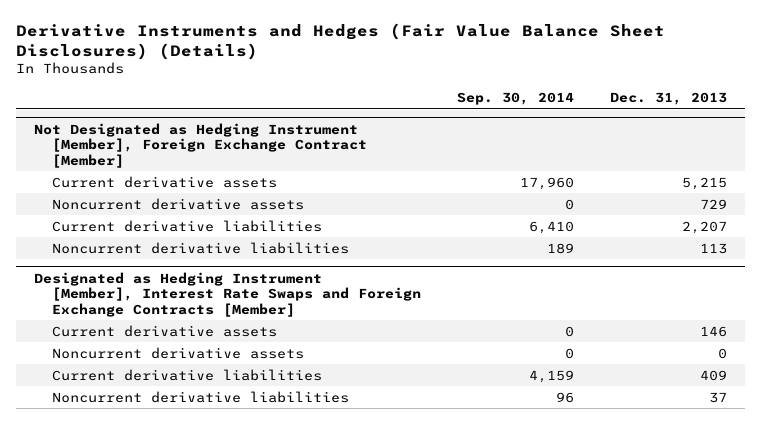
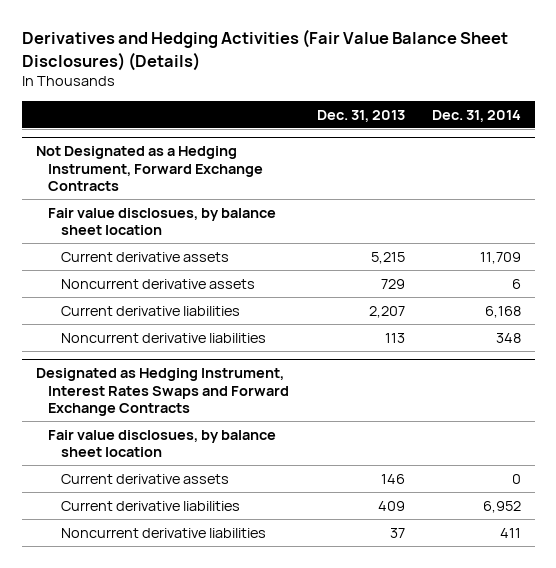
- Derivative Instruments and Hedges (Fair Value Balance Sheet Disclosures) (Details)
+ Derivatives and Hedging Activities (Fair Value Balance Sheet Disclosures) (Details)
- | Sep. 30, 2014 | Dec. 31, 2013
+ | Dec. 31, 2013 | Dec. 31, 2014
- Not Designated as Hedging Instrument [Member], Foreign Exchange Contract [Member]
+ Not Designated as a Hedging Instrument, Forward Exchange Contracts
+ Fair value disclosues, by balance sheet location
- Designated as Hedging Instrument [Member], Interest Rate Swaps and Foreign Exchange Contracts [Member]
+ Designated as Hedging Instrument, Interest Rates Swaps and Forward Exchange Contracts
+ Fair value disclosues, by balance sheet location
- Noncurrent derivative assets | 0 | 0

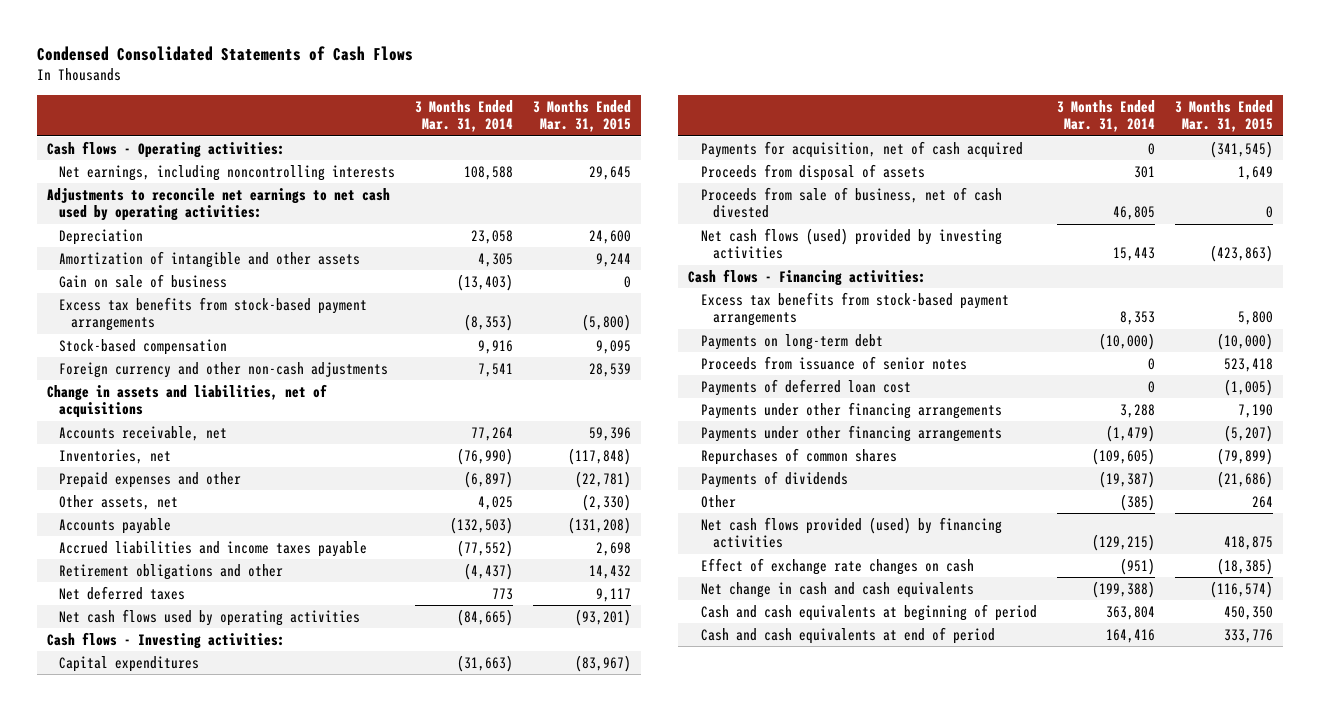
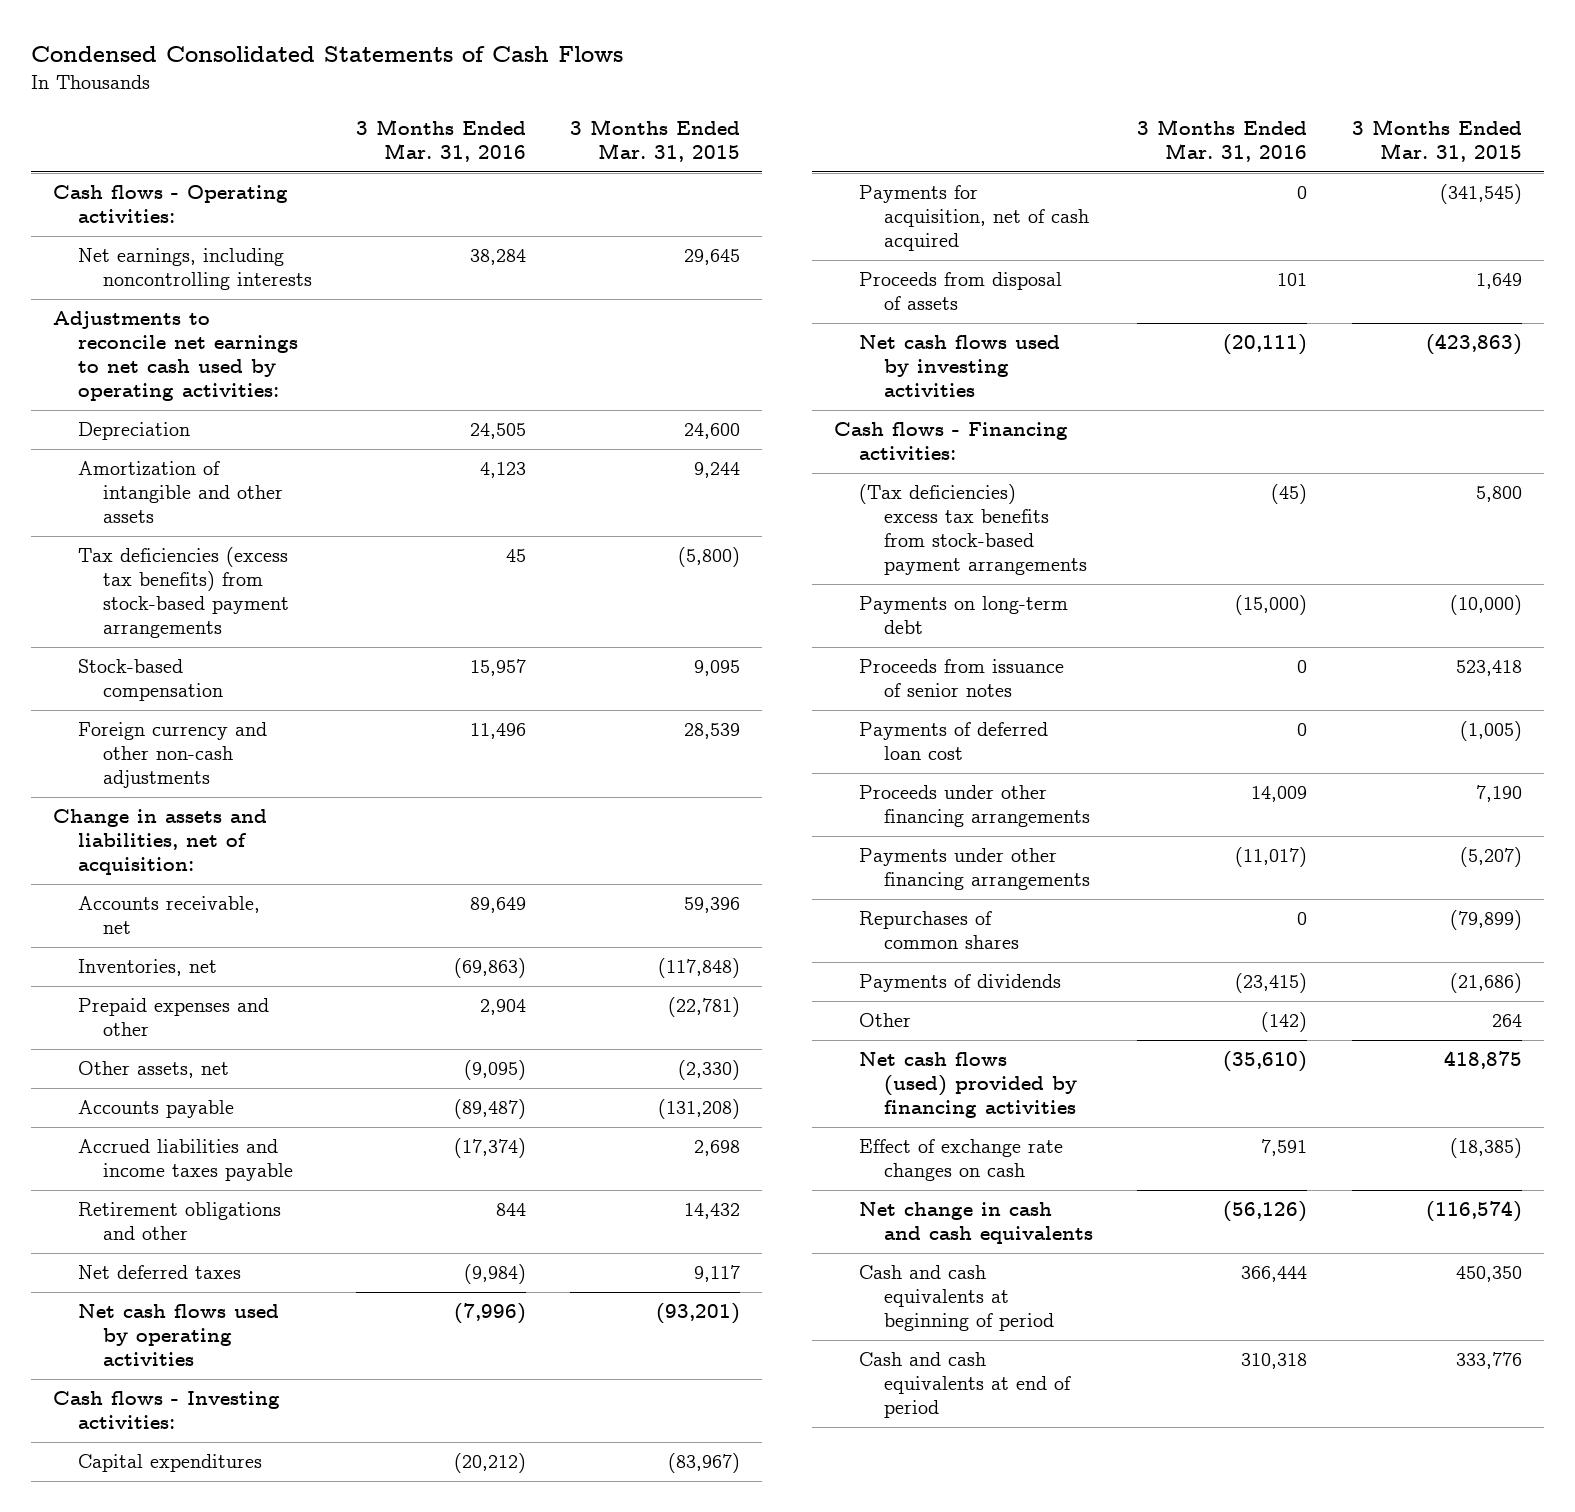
- | 3 Months Ended Mar. 31, 2014 | 3 Months Ended Mar. 31, 2015
+ | 3 Months Ended Mar. 31, 2016 | 3 Months Ended Mar. 31, 2015
- Gain on sale of business | (13,403) | 0
- Excess tax benefits from stock-based payment arrangements | (8,353) | (5,800)
+ Tax deficiencies (excess tax benefits) from stock-based payment arrangements | 45 | (5,800)
- Change in assets and liabilities, net of acquisitions
+ Change in assets and liabilities, net of acquisition:
- Proceeds from sale of business, net of cash divested | 46,805 | 0
- Net cash flows (used) provided by investing activities | 15,443 | (423,863)
+ Net cash flows used by investing activities | (20,111) | (423,863)
- Excess tax benefits from stock-based payment arrangements | 8,353 | 5,800
+ (Tax deficiencies) excess tax benefits from stock-based payment arrangements | (45) | 5,800
- Payments under other financing arrangements | 3,288 | 7,190
+ Proceeds under other financing arrangements | 14,009 | 7,190
- Net cash flows provided (used) by financing activities | (129,215) | 418,875
+ Net cash flows (used) provided by financing activities | (35,610) | 418,875

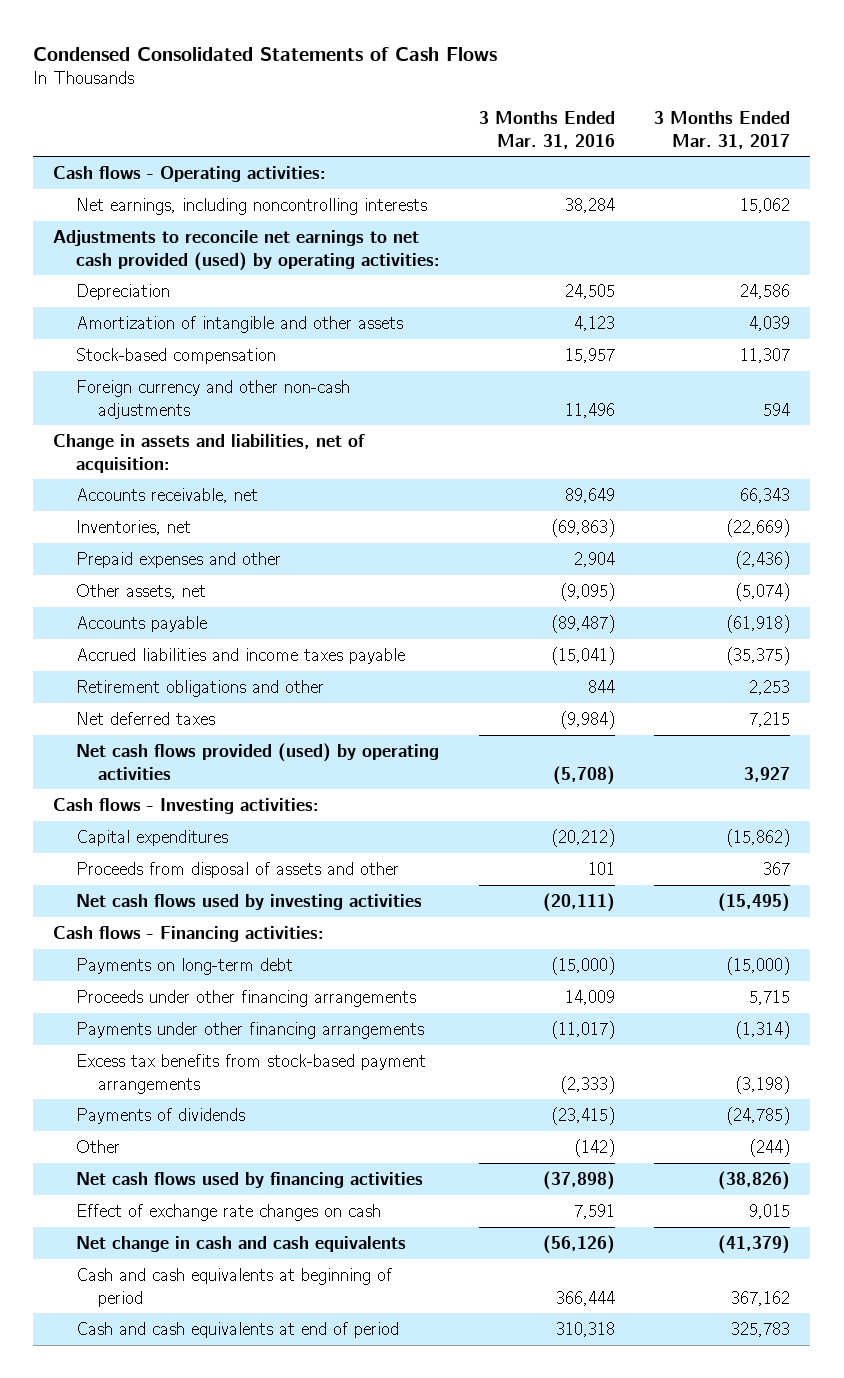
- | 3 Months Ended Mar. 31, 2016 | 3 Months Ended Mar. 31, 2015
+ | 3 Months Ended Mar. 31, 2016 | 3 Months Ended Mar. 31, 2017
- Adjustments to reconcile net earnings to net cash used by operating activities:
+ Adjustments to reconcile net earnings to net cash provided (used) by operating activities:
- Tax deficiencies (excess tax benefits) from stock-based payment arrangements | 45 | (5,800)
- Accrued liabilities and income taxes payable | (17,374) | 2,698
+ Accrued liabilities and income taxes payable | (15,041) | (35,375)
- Net cash flows used by operating activities | (7,996) | (93,201)
+ Net cash flows provided (used) by operating activities | (5,708) | 3,927
- Payments for acquisition, net of cash acquired | 0 | (341,545)
- Proceeds from disposal of assets | 101 | 1,649
+ Proceeds from disposal of assets and other | 101 | 367
- (Tax deficiencies) excess tax benefits from stock-based payment arrangements | (45) | 5,800
- Proceeds from issuance of senior notes | 0 | 523,418
- Payments of deferred loan cost | 0 | (1,005)
- Repurchases of common shares | 0 | (79,899)
+ Excess tax benefits from stock-based payment arrangements | (2,333) | (3,198)
- Net cash flows (used) provided by financing activities | (35,610) | 418,875
+ Net cash flows used by financing activities | (37,898) | (38,826)

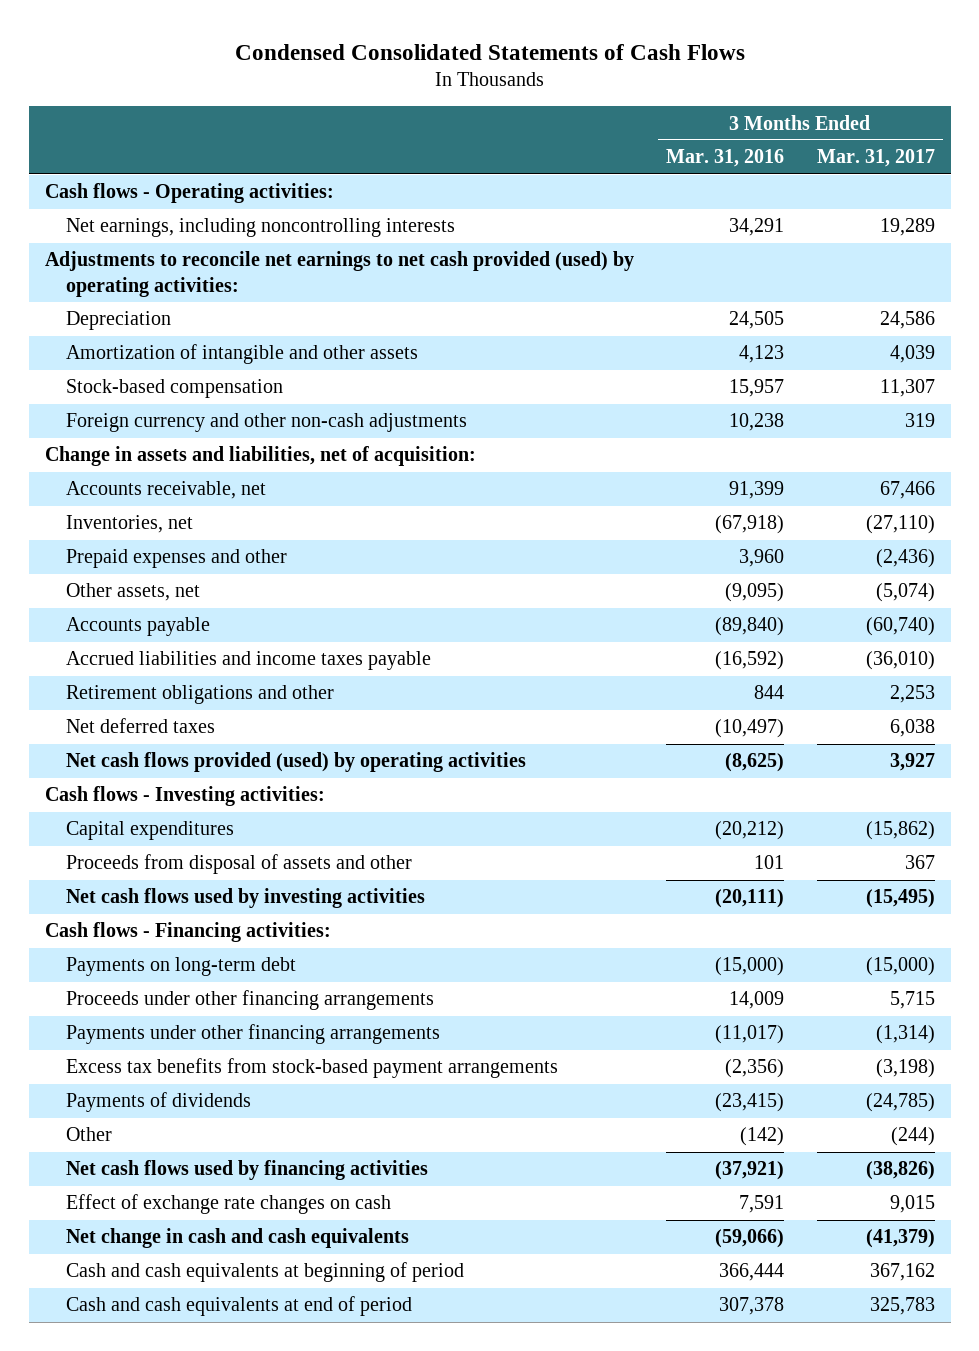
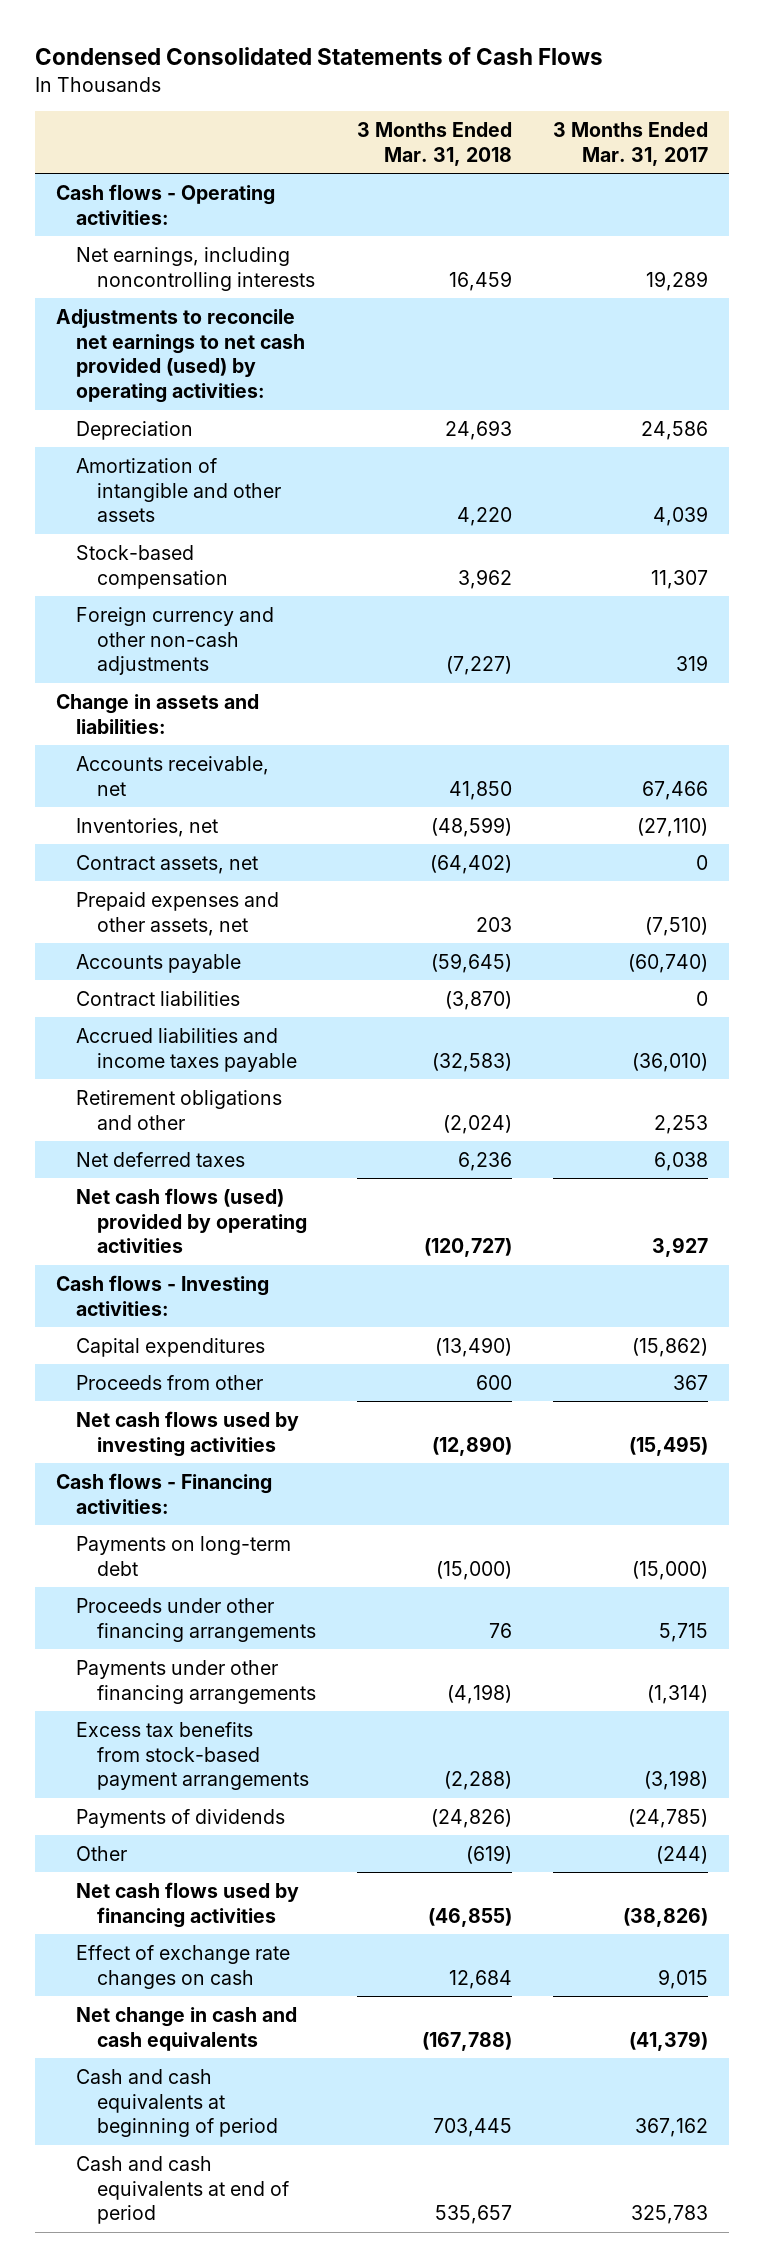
- | 3 Months Ended Mar. 31, 2016 | 3 Months Ended Mar. 31, 2017
+ | 3 Months Ended Mar. 31, 2018 | 3 Months Ended Mar. 31, 2017
- Change in assets and liabilities, net of acquisition:
+ Change in assets and liabilities:
- Prepaid expenses and other | 3,960 | (2,436)
- Other assets, net | (9,095) | (5,074)
+ Contract assets, net | (64,402) | 0
+ Prepaid expenses and other assets, net | 203 | (7,510)
+ Contract liabilities | (3,870) | 0
- Net cash flows provided (used) by operating activities | (8,625) | 3,927
+ Net cash flows (used) provided by operating activities | (120,727) | 3,927
- Proceeds from disposal of assets and other | 101 | 367
+ Proceeds from other | 600 | 367

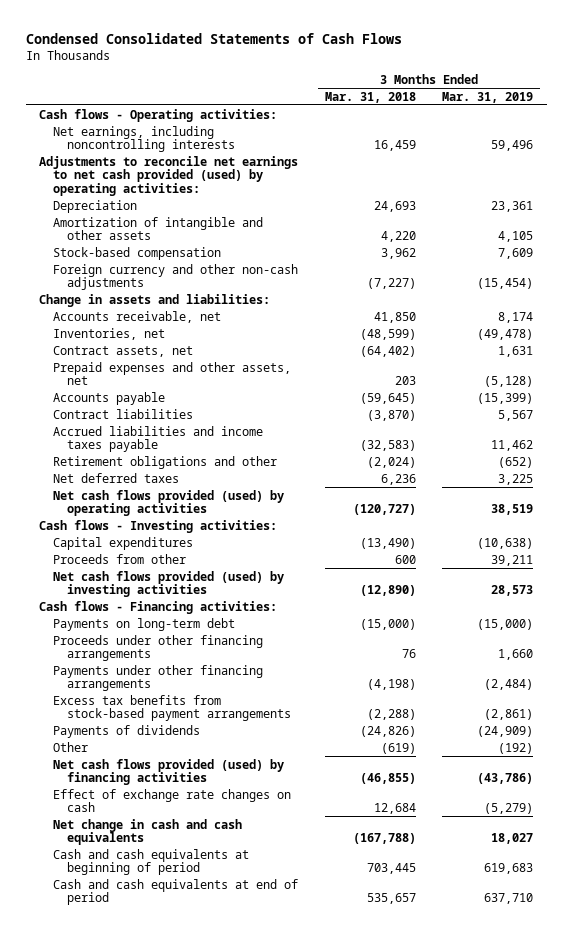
- | 3 Months Ended Mar. 31, 2018 | 3 Months Ended Mar. 31, 2017
+ | 3 Months Ended Mar. 31, 2018 | 3 Months Ended Mar. 31, 2019
- Net cash flows (used) provided by operating activities | (120,727) | 3,927
+ Net cash flows provided (used) by operating activities | (120,727) | 38,519
- Net cash flows used by investing activities | (12,890) | (15,495)
+ Net cash flows provided (used) by investing activities | (12,890) | 28,573
- Net cash flows used by financing activities | (46,855) | (38,826)
+ Net cash flows provided (used) by financing activities | (46,855) | (43,786)

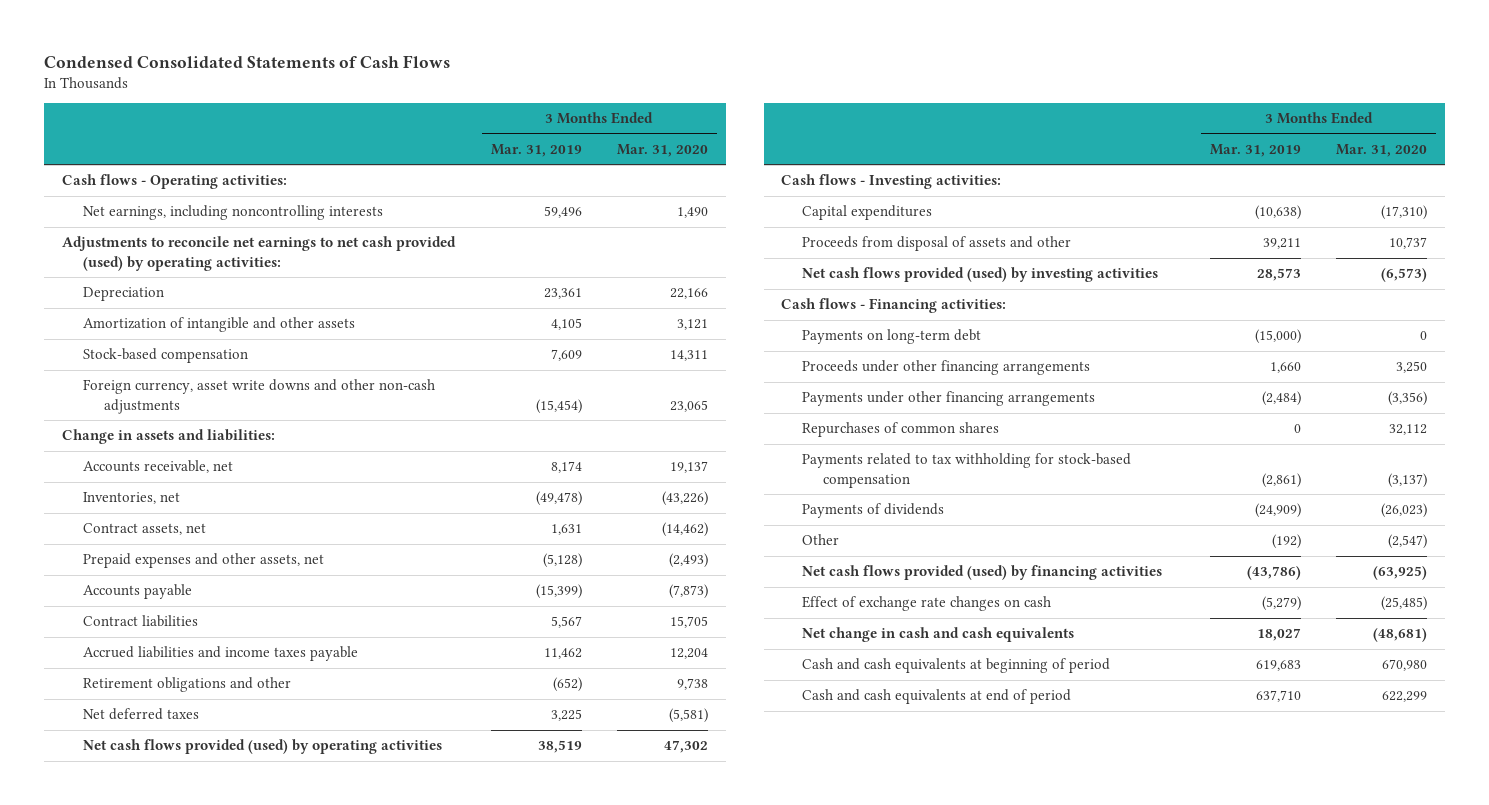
- | 3 Months Ended Mar. 31, 2018 | 3 Months Ended Mar. 31, 2019
+ | 3 Months Ended Mar. 31, 2019 | 3 Months Ended Mar. 31, 2020
- Foreign currency and other non-cash adjustments | (7,227) | (15,454)
+ Foreign currency, asset write downs and other non-cash adjustments | (15,454) | 23,065
- Proceeds from other | 600 | 39,211
+ Proceeds from disposal of assets and other | 39,211 | 10,737
- Excess tax benefits from stock-based payment arrangements | (2,288) | (2,861)
+ Repurchases of common shares | 0 | 32,112
+ Payments related to tax withholding for stock-based compensation | (2,861) | (3,137)

